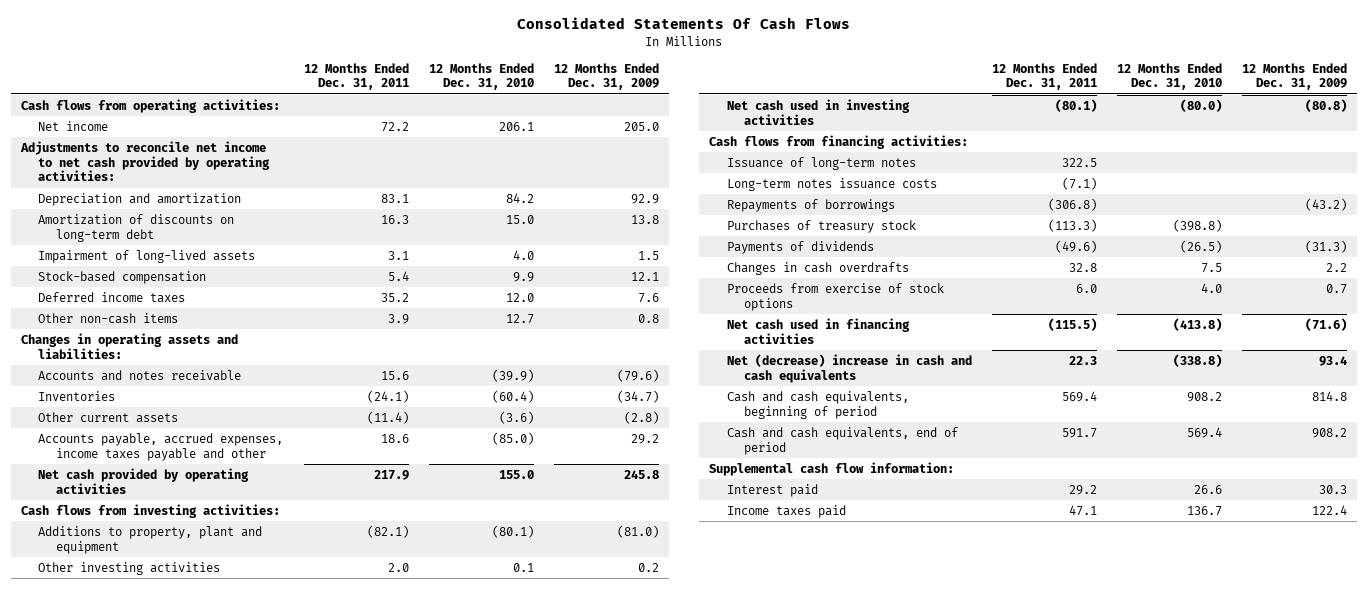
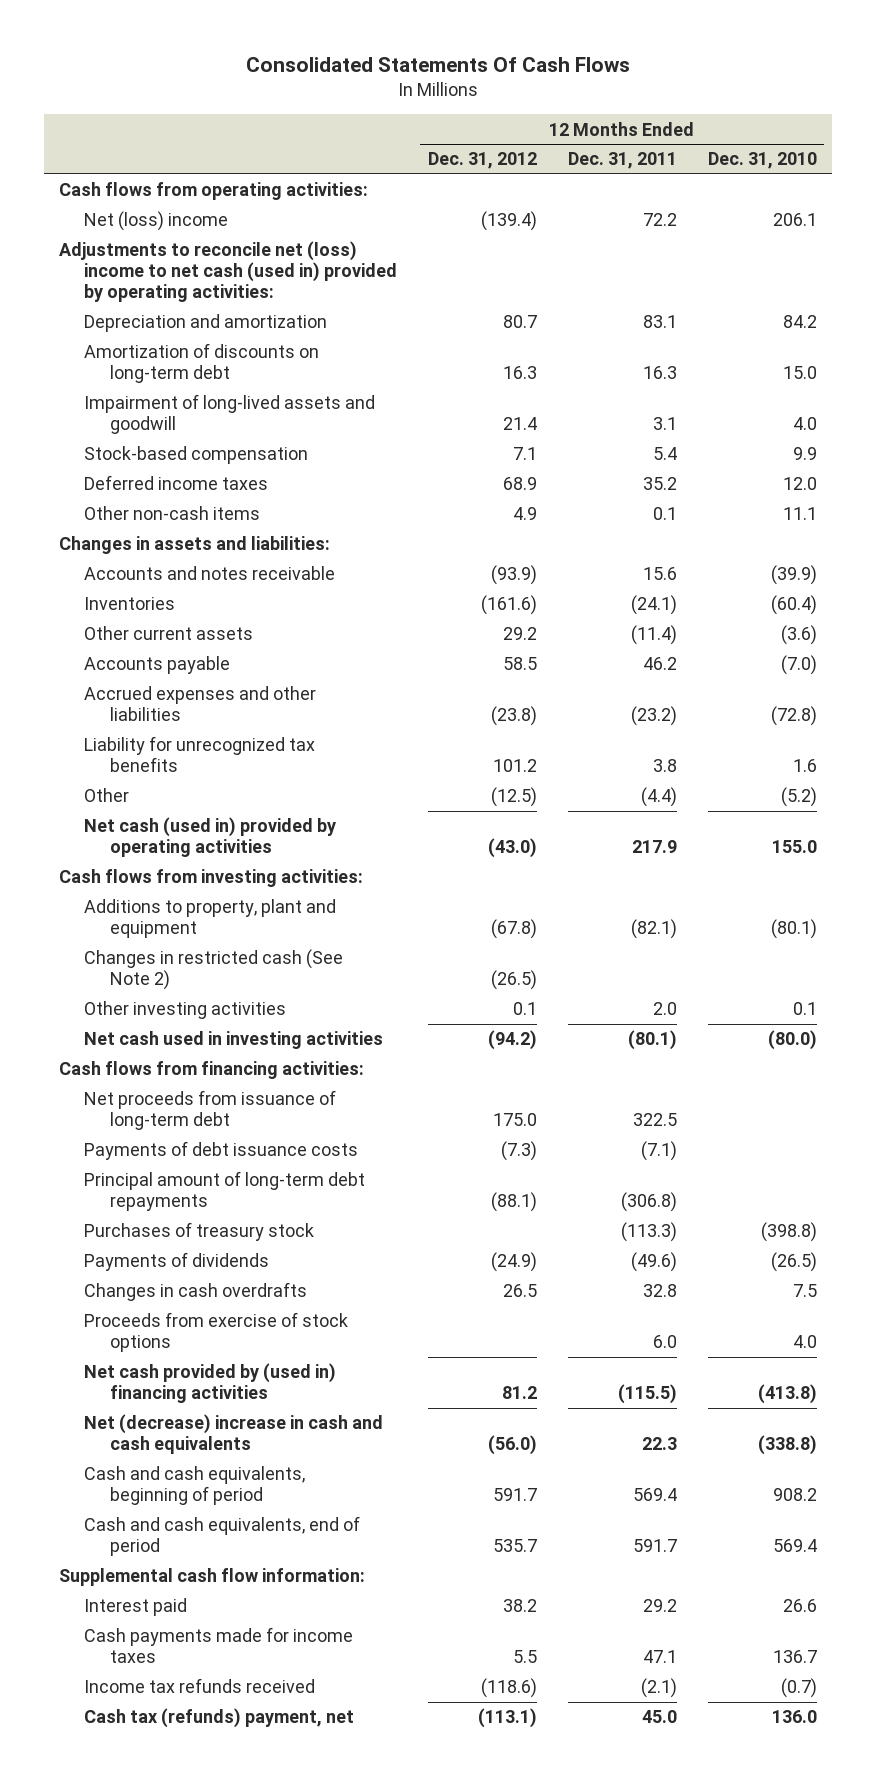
- | 12 Months Ended Dec. 31, 2011 | 12 Months Ended Dec. 31, 2010 | 12 Months Ended Dec. 31, 2009
+ | 12 Months Ended Dec. 31, 2012 | 12 Months Ended Dec. 31, 2011 | 12 Months Ended Dec. 31, 2010
- Net income | 72.2 | 206.1 | 205.0
- Adjustments to reconcile net income to net cash provided by operating activities:
+ Net (loss) income | (139.4) | 72.2 | 206.1
+ Adjustments to reconcile net (loss) income to net cash (used in) provided by operating activities:
- Impairment of long-lived assets | 3.1 | 4.0 | 1.5
+ Impairment of long-lived assets and goodwill | 21.4 | 3.1 | 4.0
- Other non-cash items | 3.9 | 12.7 | 0.8
- Changes in operating assets and liabilities:
+ Other non-cash items | 4.9 | 0.1 | 11.1
+ Changes in assets and liabilities:
- Accounts payable, accrued expenses, income taxes payable and other | 18.6 | (85.0) | 29.2
- Net cash provided by operating activities | 217.9 | 155.0 | 245.8
+ Accounts payable | 58.5 | 46.2 | (7.0)
+ Accrued expenses and other liabilities | (23.8) | (23.2) | (72.8)
+ Liability for unrecognized tax benefits | 101.2 | 3.8 | 1.6
+ Other | (12.5) | (4.4) | (5.2)
+ Net cash (used in) provided by operating activities | (43.0) | 217.9 | 155.0
+ Changes in restricted cash (See Note 2) | (26.5) | |
- Issuance of long-term notes | 322.5 | |
- Long-term notes issuance costs | (7.1) | |
- Repayments of borrowings | (306.8) | | (43.2)
+ Net proceeds from issuance of long-term debt | 175.0 | 322.5 |
+ Payments of debt issuance costs | (7.3) | (7.1) |
+ Principal amount of long-term debt repayments | (88.1) | (306.8) |
- Net cash used in financing activities | (115.5) | (413.8) | (71.6)
+ Net cash provided by (used in) financing activities | 81.2 | (115.5) | (413.8)
- Income taxes paid | 47.1 | 136.7 | 122.4
+ Cash payments made for income taxes | 5.5 | 47.1 | 136.7
+ Income tax refunds received | (118.6) | (2.1) | (0.7)
+ Cash tax (refunds) payment, net | (113.1) | 45.0 | 136.0

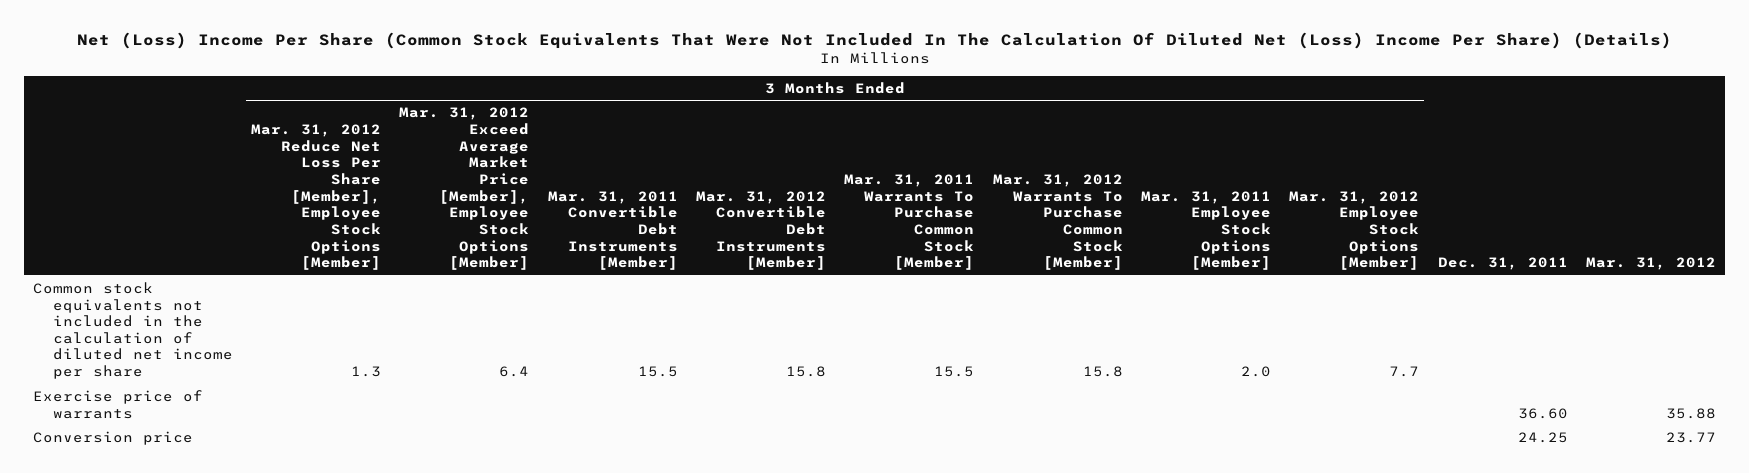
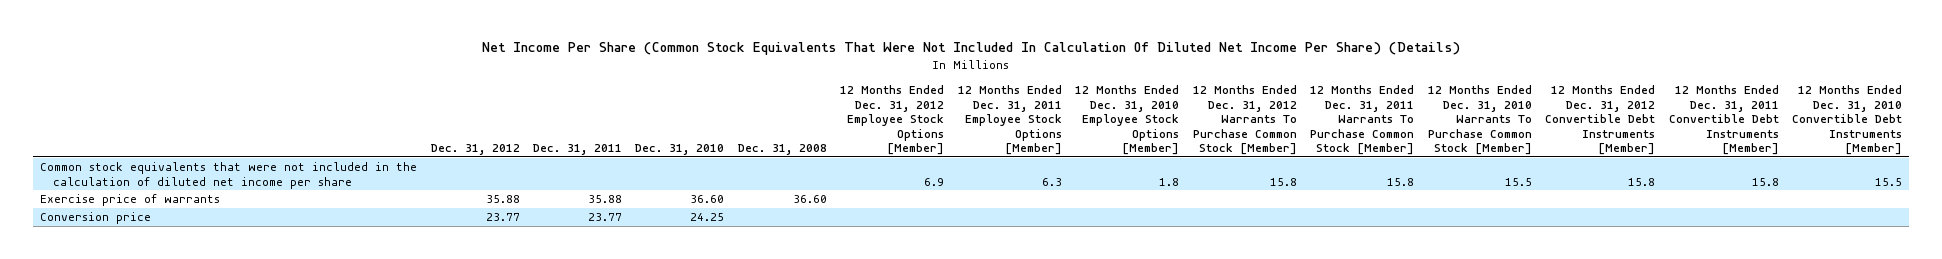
- Net (Loss) Income Per Share (Common Stock Equivalents That Were Not Included In The Calculation Of Diluted Net (Loss) Income Per Share) (Details)
+ Net Income Per Share (Common Stock Equivalents That Were Not Included In Calculation Of Diluted Net Income Per Share) (Details)
- | 3 Months Ended Mar. 31, 2012 Reduce Net Loss Per Share [Member], Employee Stock Options [Member] | 3 Months Ended Mar. 31, 2012 Exceed Average Market Price [Member], Employee Stock Options [Member] | 3 Months Ended Mar. 31, 2011 Convertible Debt Instruments [Member] | 3 Months Ended Mar. 31, 2012 Convertible Debt Instruments [Member] | 3 Months Ended Mar. 31, 2011 Warrants To Purchase Common Stock [Member] | 3 Months Ended Mar. 31, 2012 Warrants To Purchase Common Stock [Member] | 3 Months Ended Mar. 31, 2011 Employee Stock Options [Member] | 3 Months Ended Mar. 31, 2012 Employee Stock Options [Member] | Dec. 31, 2011 | Mar. 31, 2012
+ | Dec. 31, 2012 | Dec. 31, 2011 | Dec. 31, 2010 | Dec. 31, 2008 | 12 Months Ended Dec. 31, 2012 Employee Stock Options [Member] | 12 Months Ended Dec. 31, 2011 Employee Stock Options [Member] | 12 Months Ended Dec. 31, 2010 Employee Stock Options [Member] | 12 Months Ended Dec. 31, 2012 Warrants To Purchase Common Stock [Member] | 12 Months Ended Dec. 31, 2011 Warrants To Purchase Common Stock [Member] | 12 Months Ended Dec. 31, 2010 Warrants To Purchase Common Stock [Member] | 12 Months Ended Dec. 31, 2012 Convertible Debt Instruments [Member] | 12 Months Ended Dec. 31, 2011 Convertible Debt Instruments [Member] | 12 Months Ended Dec. 31, 2010 Convertible Debt Instruments [Member]
- Common stock equivalents not included in the calculation of diluted net income per share | 1.3 | 6.4 | 15.5 | 15.8 | 15.5 | 15.8 | 2.0 | 7.7 | |
- Exercise price of warrants | | | | | | | | | 36.60 | 35.88
- Conversion price | | | | | | | | | 24.25 | 23.77
+ Common stock equivalents that were not included in the calculation of diluted net income per share | | | | | 6.9 | 6.3 | 1.8 | 15.8 | 15.8 | 15.5 | 15.8 | 15.8 | 15.5
+ Exercise price of warrants | 35.88 | 35.88 | 36.60 | 36.60 | | | | | | | | |
+ Conversion price | 23.77 | 23.77 | 24.25 | | | | | | | | | |

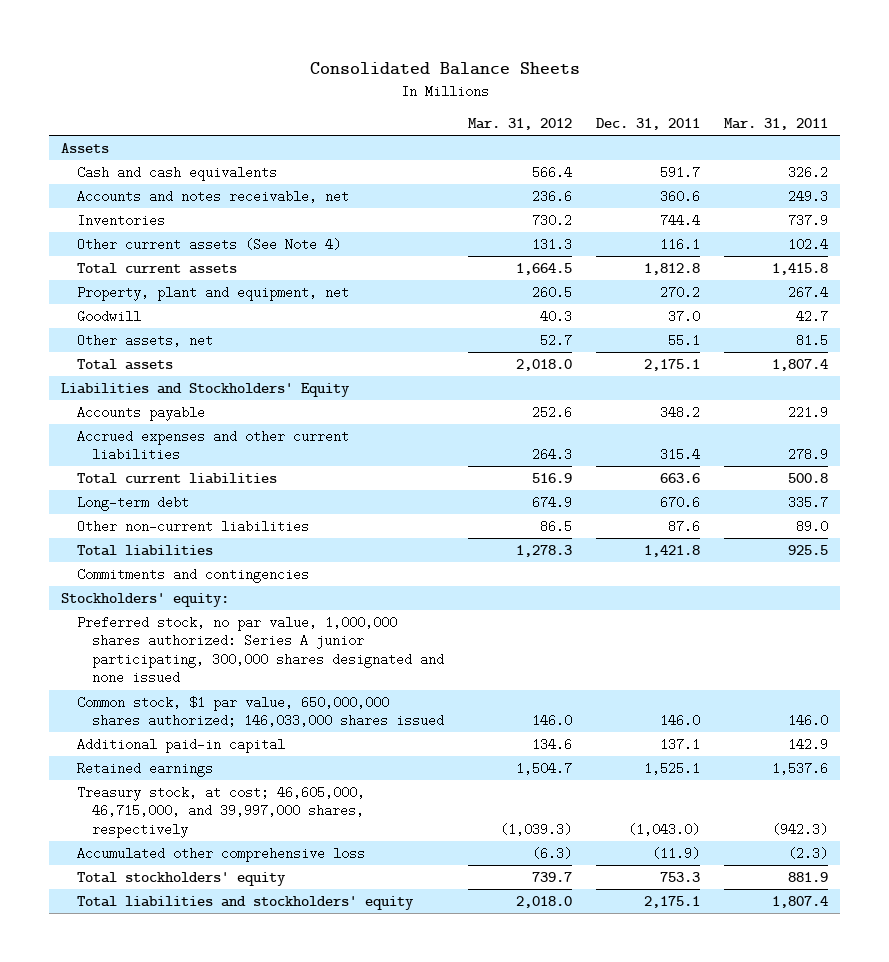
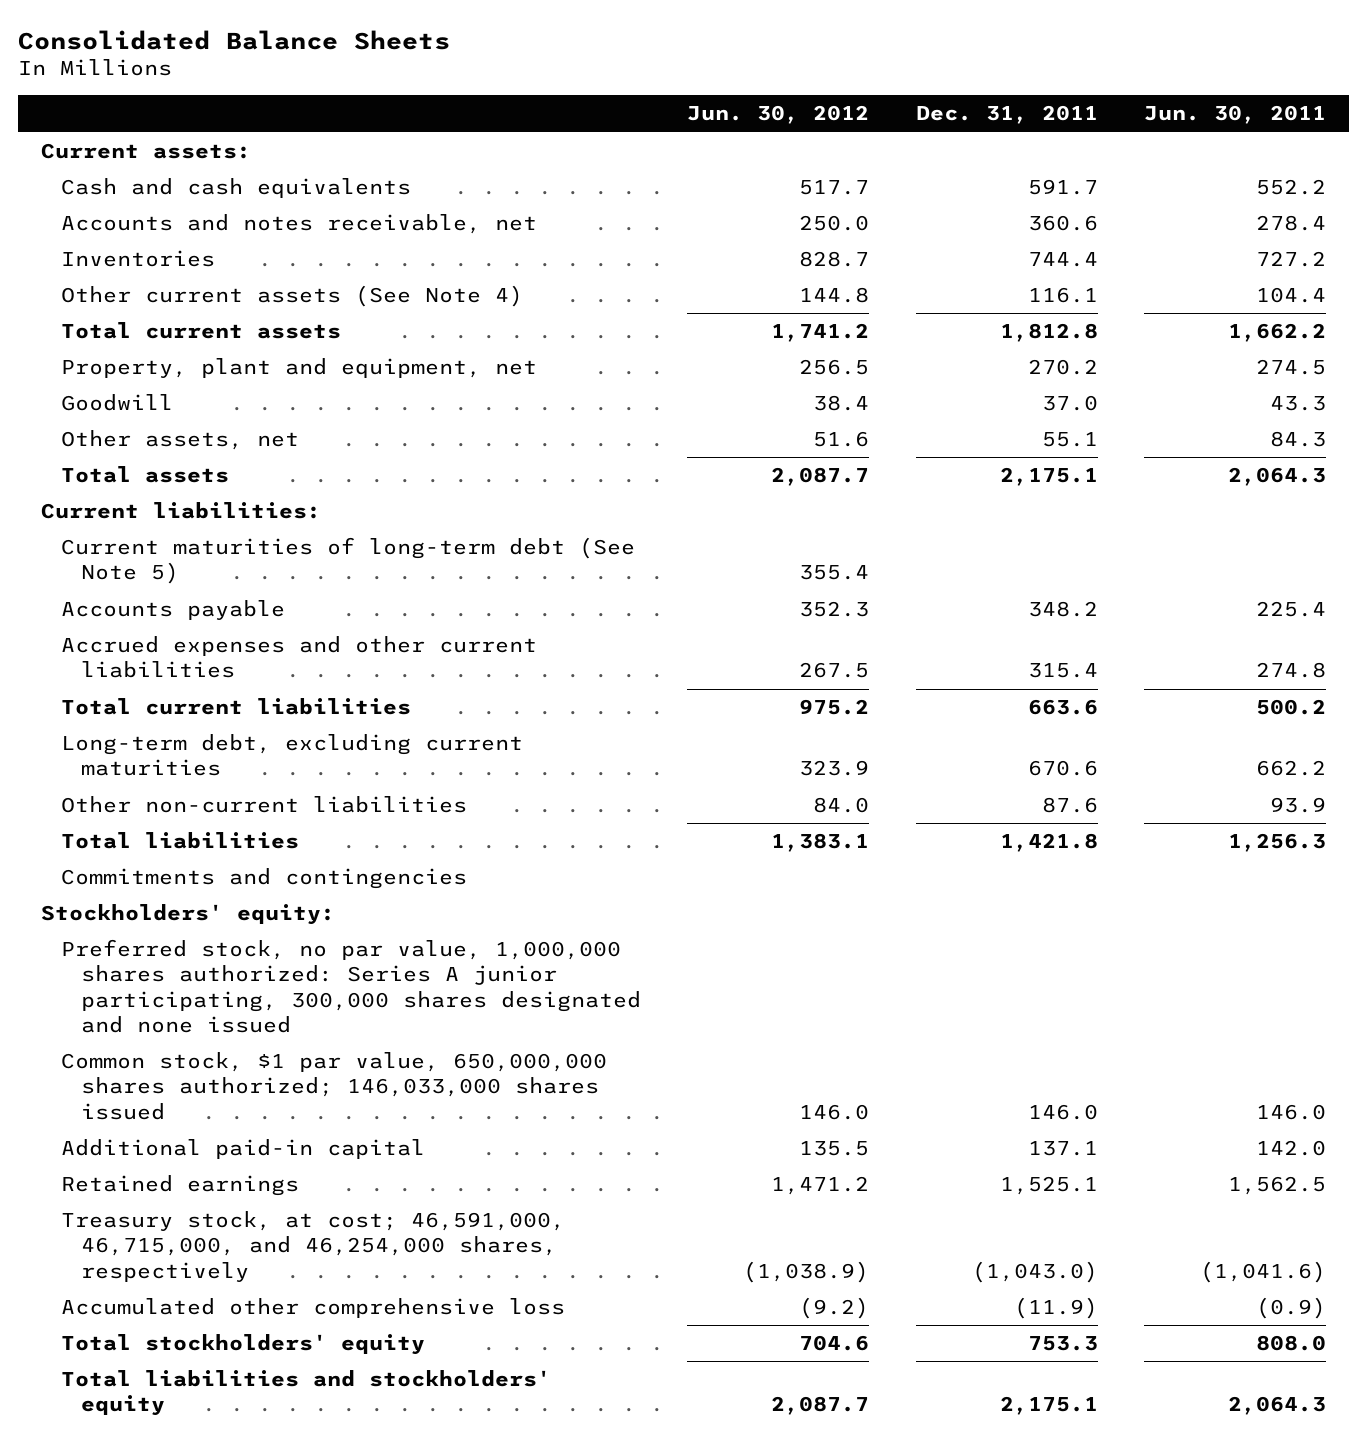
- | Mar. 31, 2012 | Dec. 31, 2011 | Mar. 31, 2011
+ | Jun. 30, 2012 | Dec. 31, 2011 | Jun. 30, 2011
- Assets
+ Current assets:
- Liabilities and Stockholders' Equity
+ Current liabilities:
+ Current maturities of long-term debt (See Note 5) | 355.4 | |
- Long-term debt | 674.9 | 670.6 | 335.7
+ Long-term debt, excluding current maturities | 323.9 | 670.6 | 662.2
- Treasury stock, at cost; 46,605,000, 46,715,000, and 39,997,000 shares, respectively | (1,039.3) | (1,043.0) | (942.3)
+ Treasury stock, at cost; 46,591,000, 46,715,000, and 46,254,000 shares, respectively | (1,038.9) | (1,043.0) | (1,041.6)

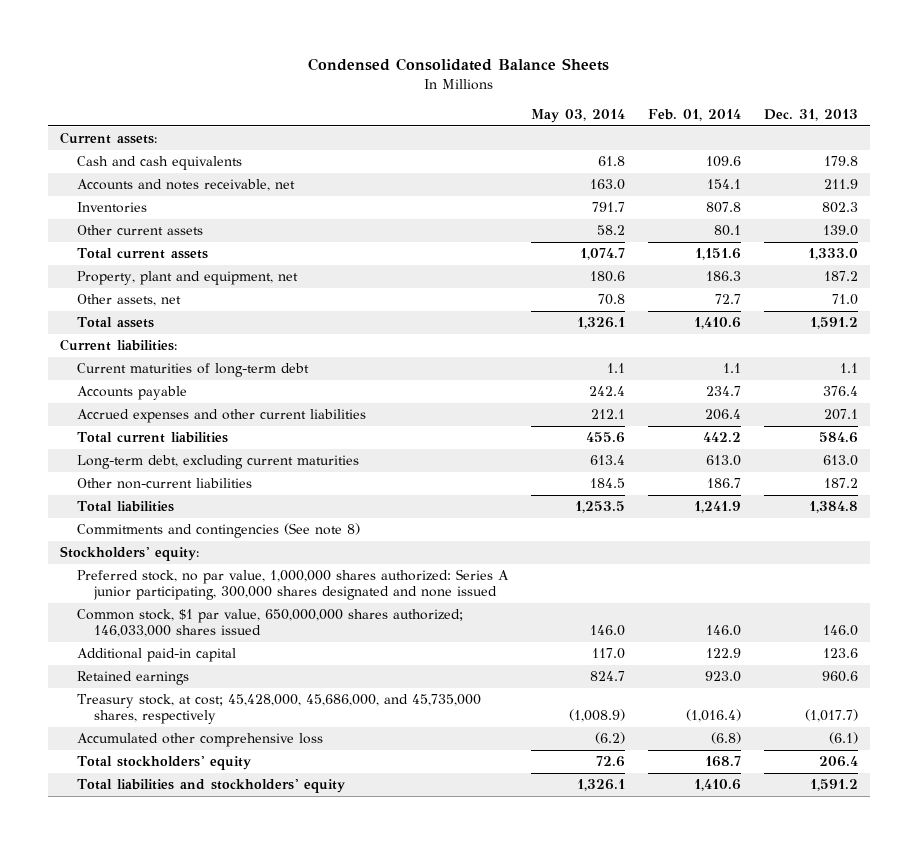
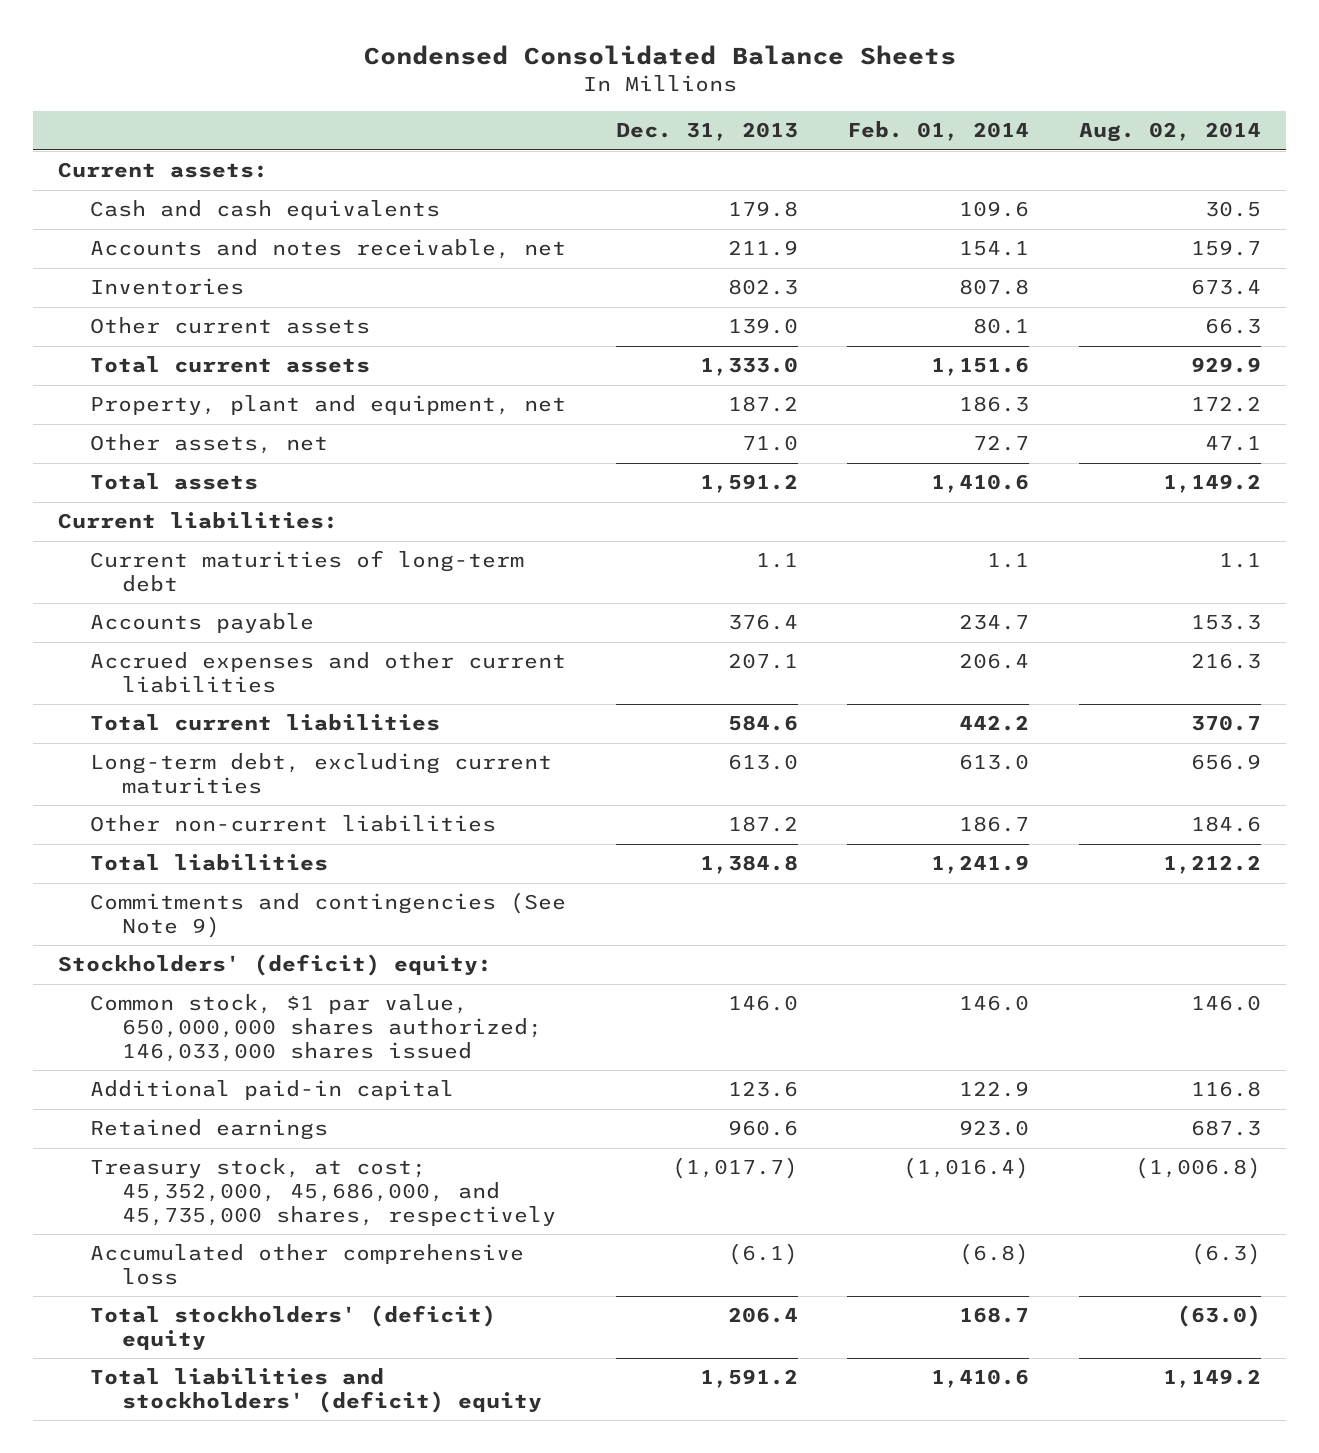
- | May 03, 2014 | Feb. 01, 2014 | Dec. 31, 2013
+ | Dec. 31, 2013 | Feb. 01, 2014 | Aug. 02, 2014
- Commitments and contingencies (See note 8)
- Stockholders' equity:
- Preferred stock, no par value, 1,000,000 shares authorized: Series A junior participating, 300,000 shares designated and none issued
+ Commitments and contingencies (See Note 9)
+ Stockholders' (deficit) equity:
- Treasury stock, at cost; 45,428,000, 45,686,000, and 45,735,000 shares, respectively | (1,008.9) | (1,016.4) | (1,017.7)
+ Treasury stock, at cost; 45,352,000, 45,686,000, and 45,735,000 shares, respectively | (1,017.7) | (1,016.4) | (1,006.8)
- Total stockholders' equity | 72.6 | 168.7 | 206.4
- Total liabilities and stockholders' equity | 1,326.1 | 1,410.6 | 1,591.2
+ Total stockholders' (deficit) equity | 206.4 | 168.7 | (63.0)
+ Total liabilities and stockholders' (deficit) equity | 1,591.2 | 1,410.6 | 1,149.2

